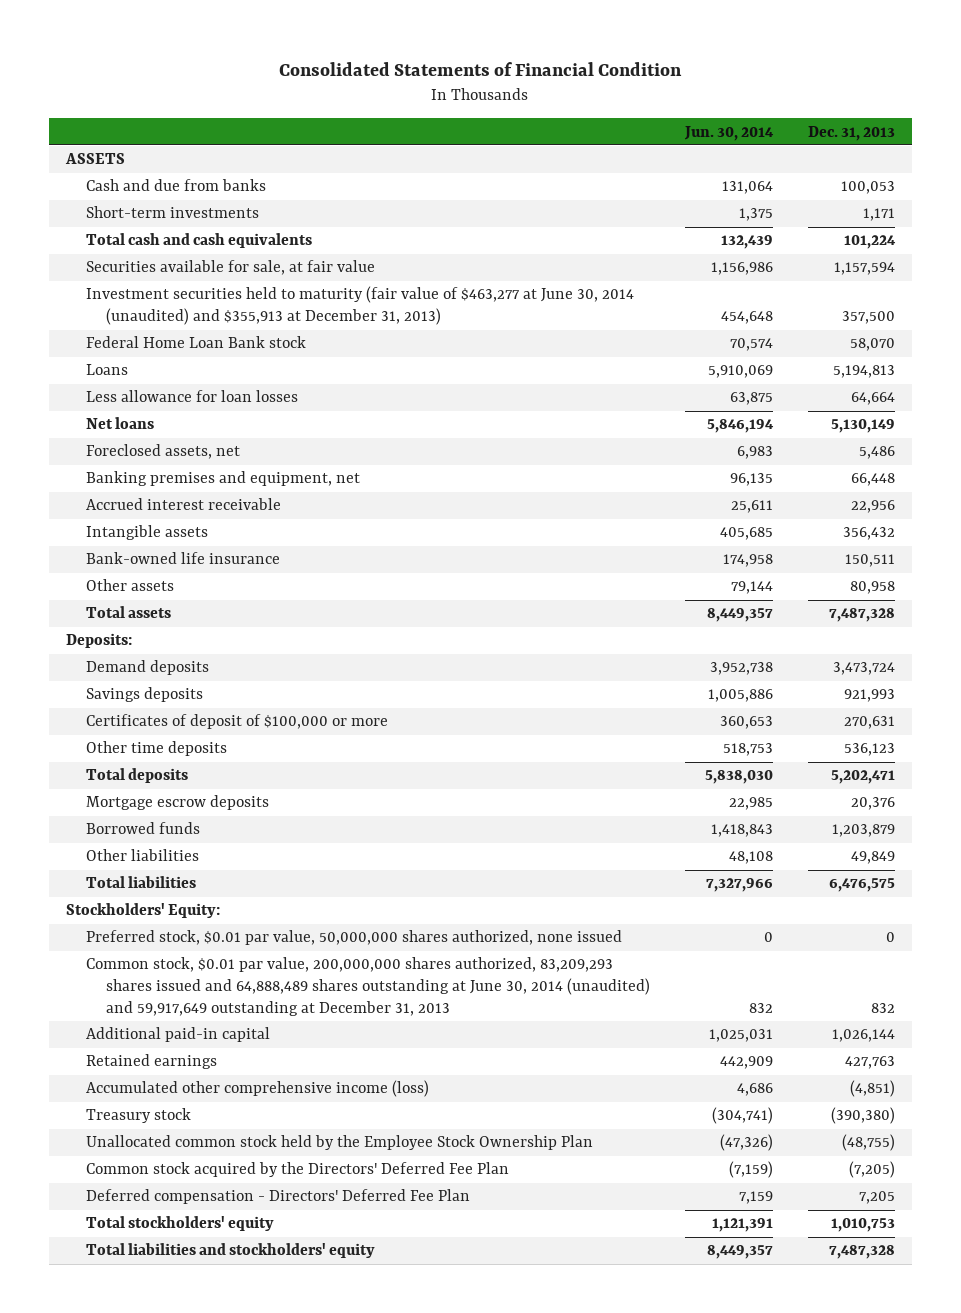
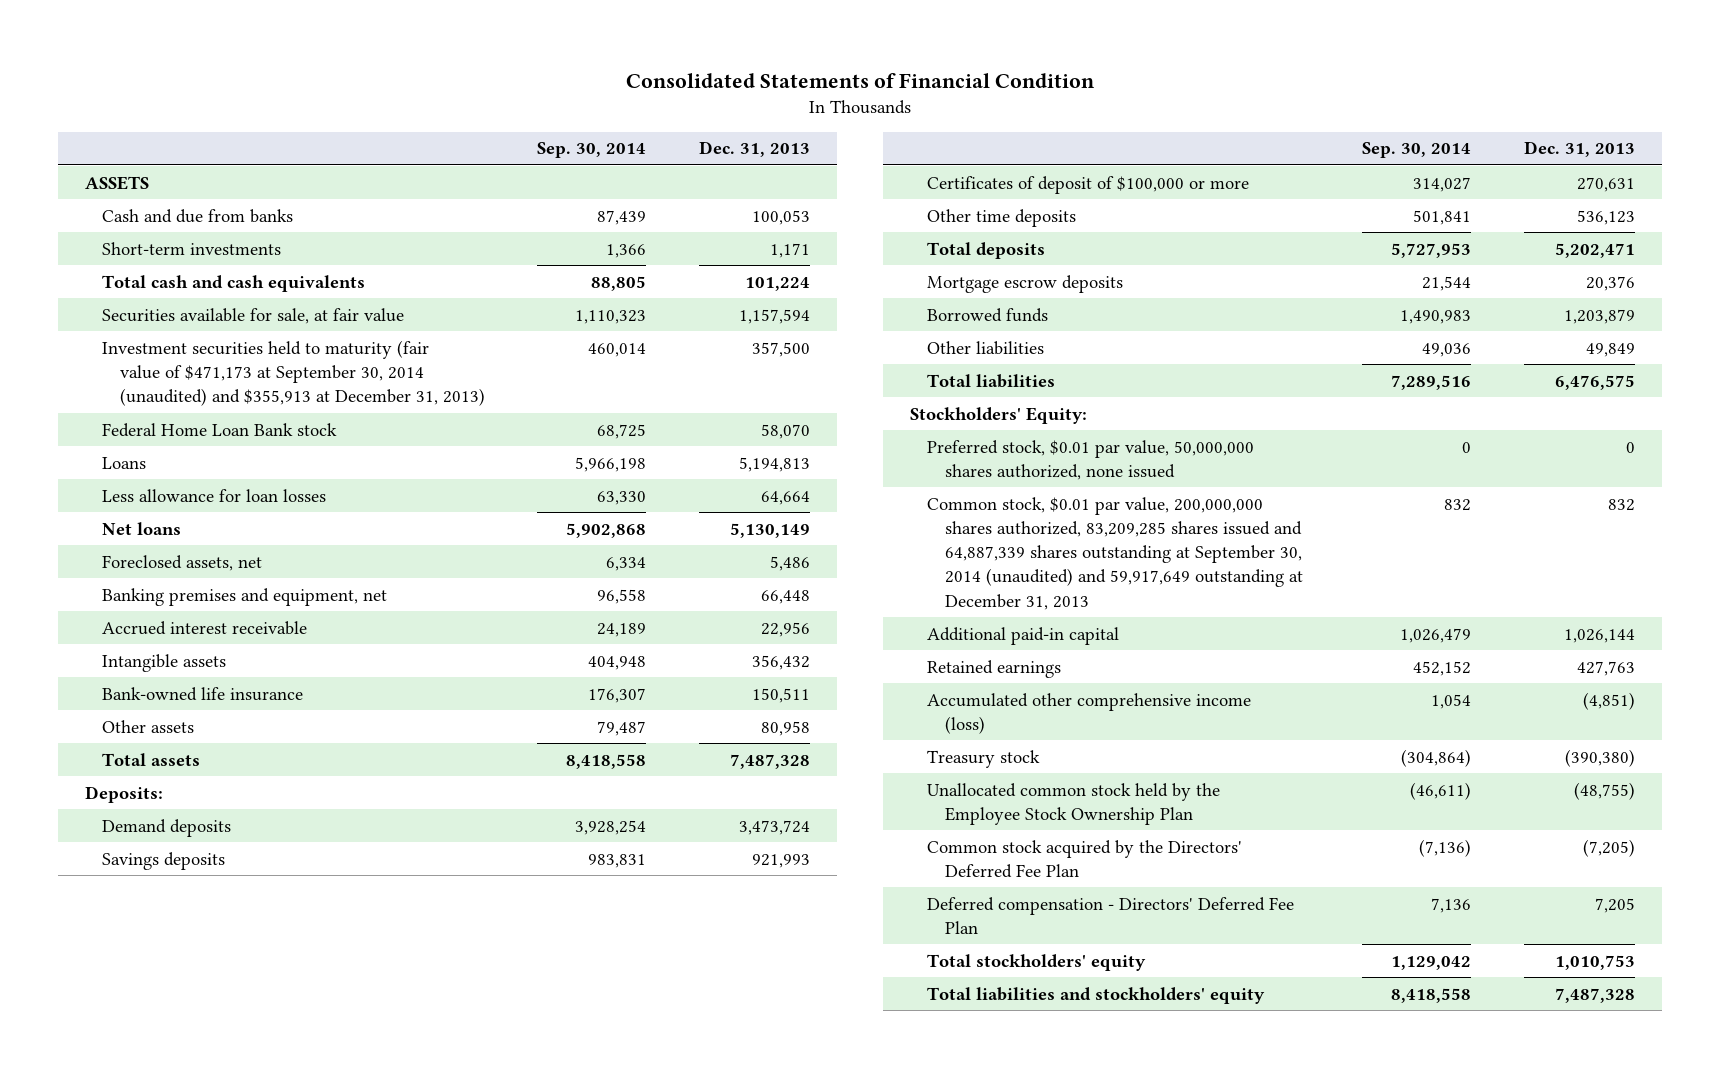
- | Jun. 30, 2014 | Dec. 31, 2013
+ | Sep. 30, 2014 | Dec. 31, 2013
- Investment securities held to maturity (fair value of $463,277 at June 30, 2014 (unaudited) and $355,913 at December 31, 2013) | 454,648 | 357,500
+ Investment securities held to maturity (fair value of $471,173 at September 30, 2014 (unaudited) and $355,913 at December 31, 2013) | 460,014 | 357,500
- Common stock, $0.01 par value, 200,000,000 shares authorized, 83,209,293 shares issued and 64,888,489 shares outstanding at June 30, 2014 (unaudited) and 59,917,649 outstanding at December 31, 2013 | 832 | 832
+ Common stock, $0.01 par value, 200,000,000 shares authorized, 83,209,285 shares issued and 64,887,339 shares outstanding at September 30, 2014 (unaudited) and 59,917,649 outstanding at December 31, 2013 | 832 | 832

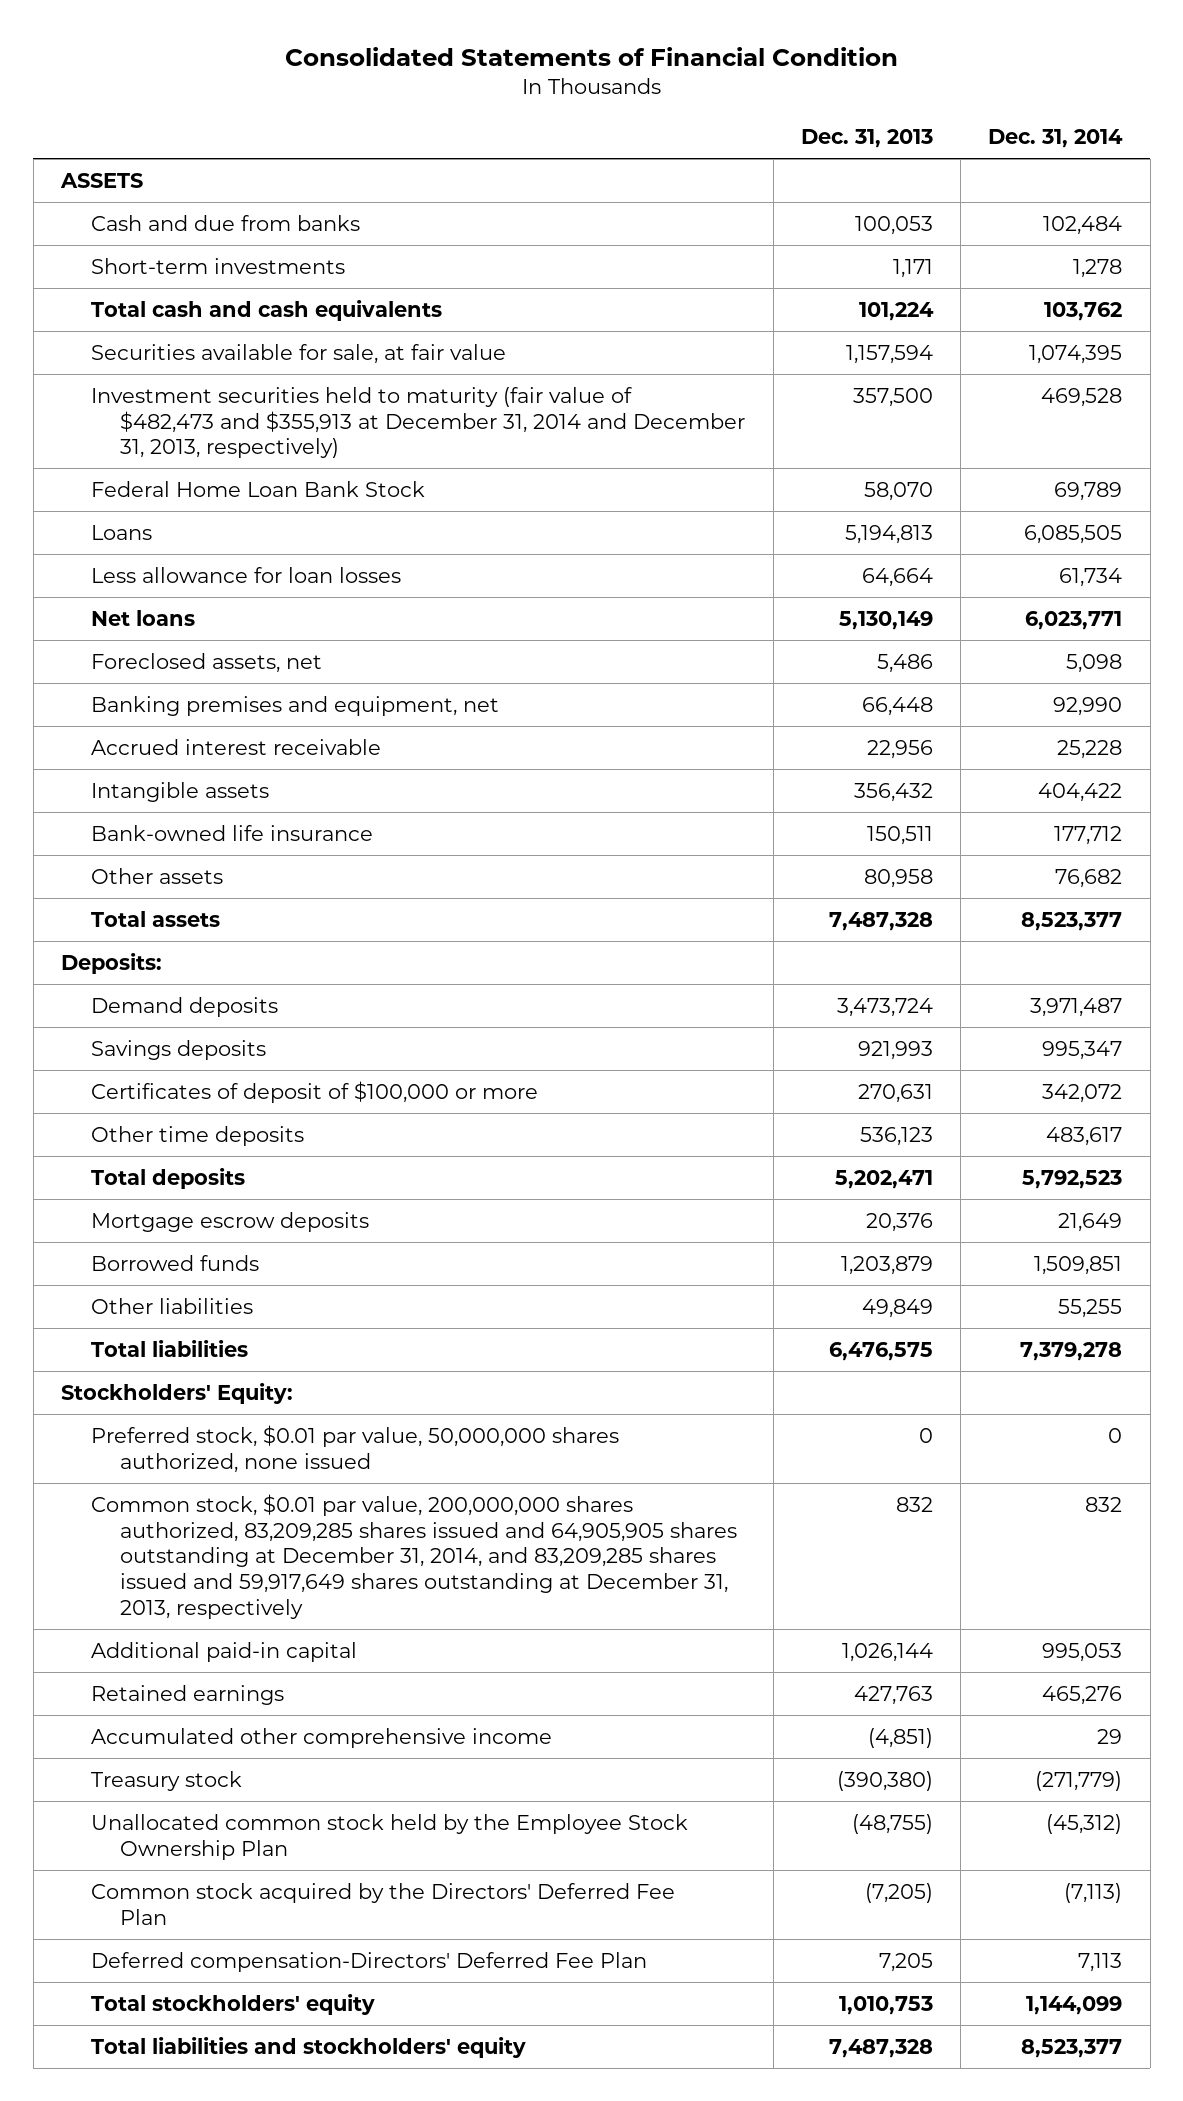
- | Sep. 30, 2014 | Dec. 31, 2013
+ | Dec. 31, 2013 | Dec. 31, 2014
- Investment securities held to maturity (fair value of $471,173 at September 30, 2014 (unaudited) and $355,913 at December 31, 2013) | 460,014 | 357,500
- Federal Home Loan Bank stock | 68,725 | 58,070
+ Investment securities held to maturity (fair value of $482,473 and $355,913 at December 31, 2014 and December 31, 2013, respectively) | 357,500 | 469,528
+ Federal Home Loan Bank Stock | 58,070 | 69,789
- Common stock, $0.01 par value, 200,000,000 shares authorized, 83,209,285 shares issued and 64,887,339 shares outstanding at September 30, 2014 (unaudited) and 59,917,649 outstanding at December 31, 2013 | 832 | 832
+ Common stock, $0.01 par value, 200,000,000 shares authorized, 83,209,285 shares issued and 64,905,905 shares outstanding at December 31, 2014, and 83,209,285 shares issued and 59,917,649 shares outstanding at December 31, 2013, respectively | 832 | 832
- Accumulated other comprehensive income (loss) | 1,054 | (4,851)
+ Accumulated other comprehensive income | (4,851) | 29
- Deferred compensation - Directors' Deferred Fee Plan | 7,136 | 7,205
+ Deferred compensation-Directors' Deferred Fee Plan | 7,205 | 7,113

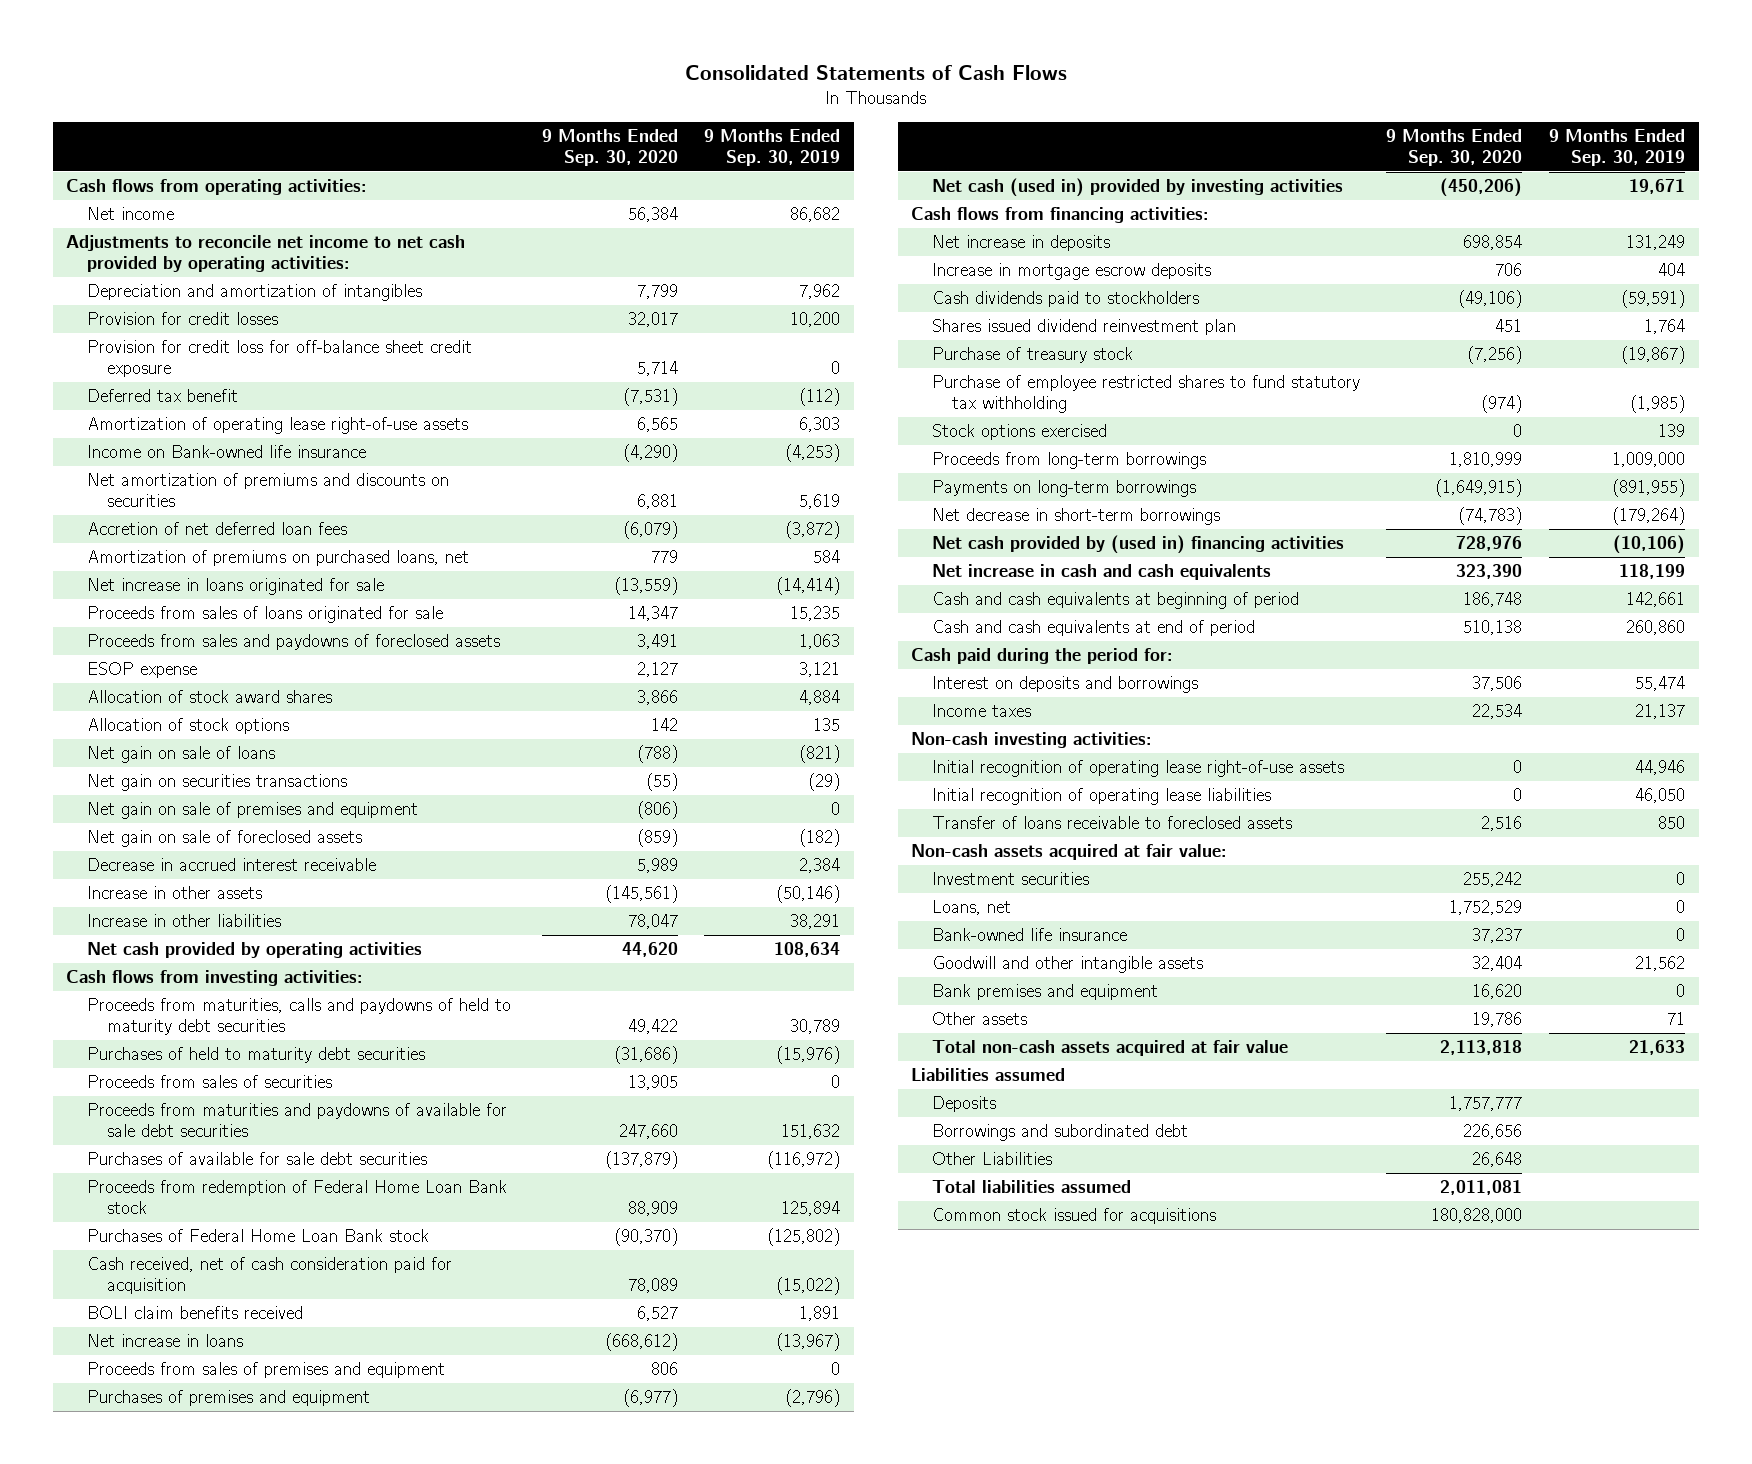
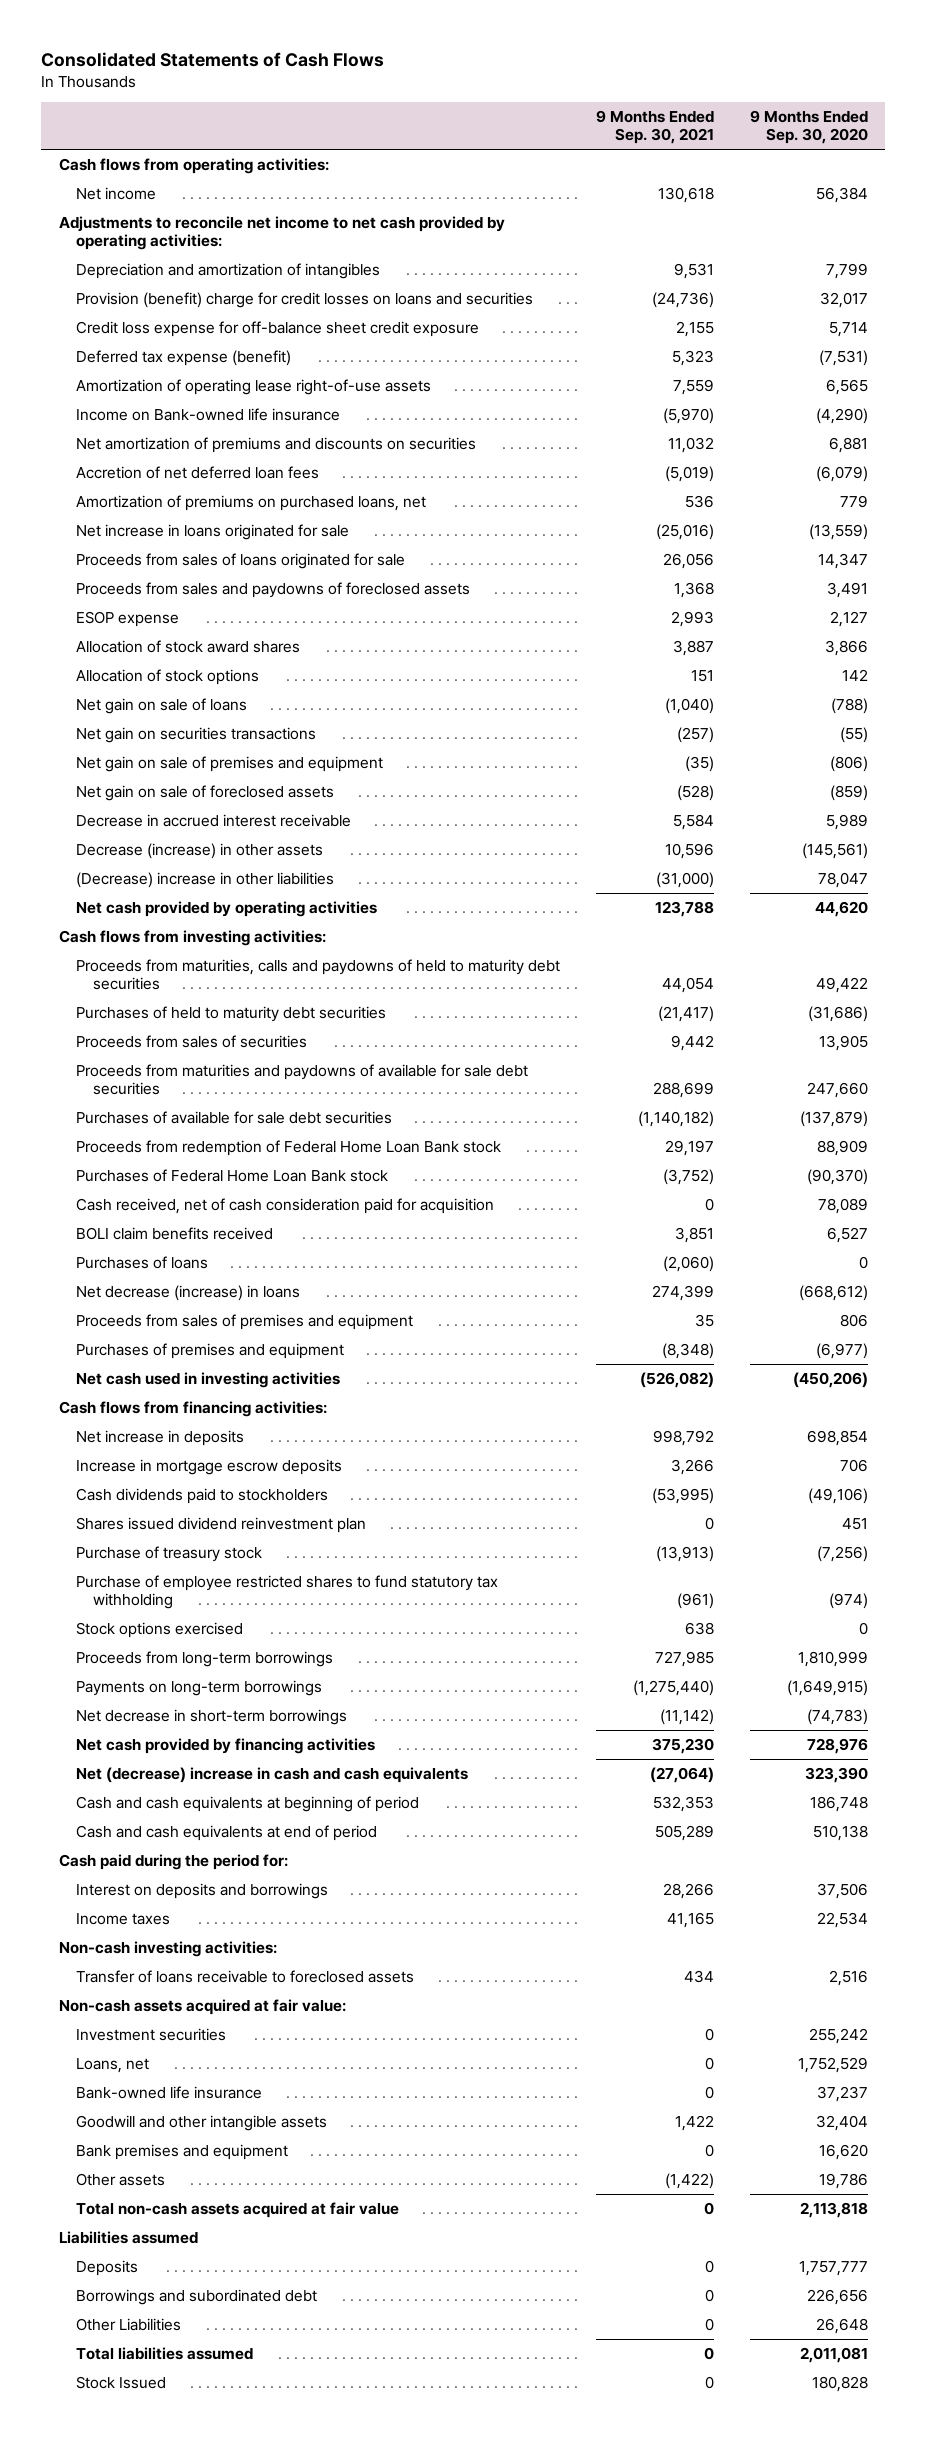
- | 9 Months Ended Sep. 30, 2020 | 9 Months Ended Sep. 30, 2019
+ | 9 Months Ended Sep. 30, 2021 | 9 Months Ended Sep. 30, 2020
- Provision for credit losses | 32,017 | 10,200
- Provision for credit loss for off-balance sheet credit exposure | 5,714 | 0
- Deferred tax benefit | (7,531) | (112)
+ Provision (benefit) charge for credit losses on loans and securities | (24,736) | 32,017
+ Credit loss expense for off-balance sheet credit exposure | 2,155 | 5,714
+ Deferred tax expense (benefit) | 5,323 | (7,531)
- Increase in other assets | (145,561) | (50,146)
- Increase in other liabilities | 78,047 | 38,291
+ Decrease (increase) in other assets | 10,596 | (145,561)
+ (Decrease) increase in other liabilities | (31,000) | 78,047
- Net increase in loans | (668,612) | (13,967)
+ Purchases of loans | (2,060) | 0
+ Net decrease (increase) in loans | 274,399 | (668,612)
- Net cash (used in) provided by investing activities | (450,206) | 19,671
+ Net cash used in investing activities | (526,082) | (450,206)
- Net cash provided by (used in) financing activities | 728,976 | (10,106)
- Net increase in cash and cash equivalents | 323,390 | 118,199
+ Net cash provided by financing activities | 375,230 | 728,976
+ Net (decrease) increase in cash and cash equivalents | (27,064) | 323,390
- Initial recognition of operating lease right-of-use assets | 0 | 44,946
- Initial recognition of operating lease liabilities | 0 | 46,050
- Common stock issued for acquisitions | 180,828,000 |
+ Stock Issued | 0 | 180,828

